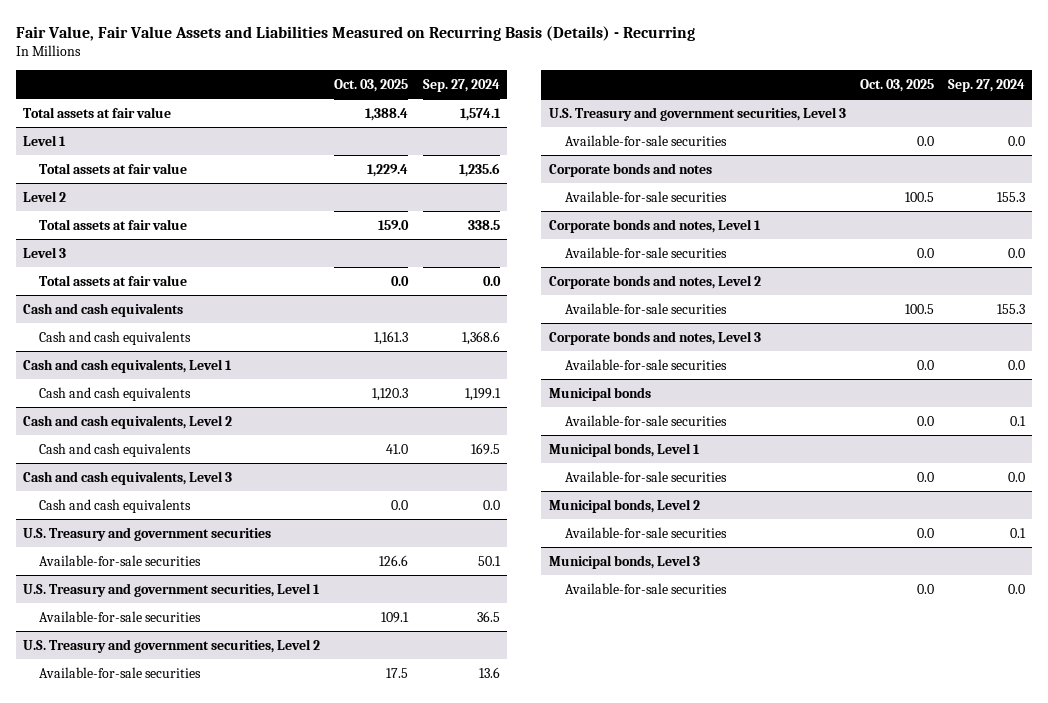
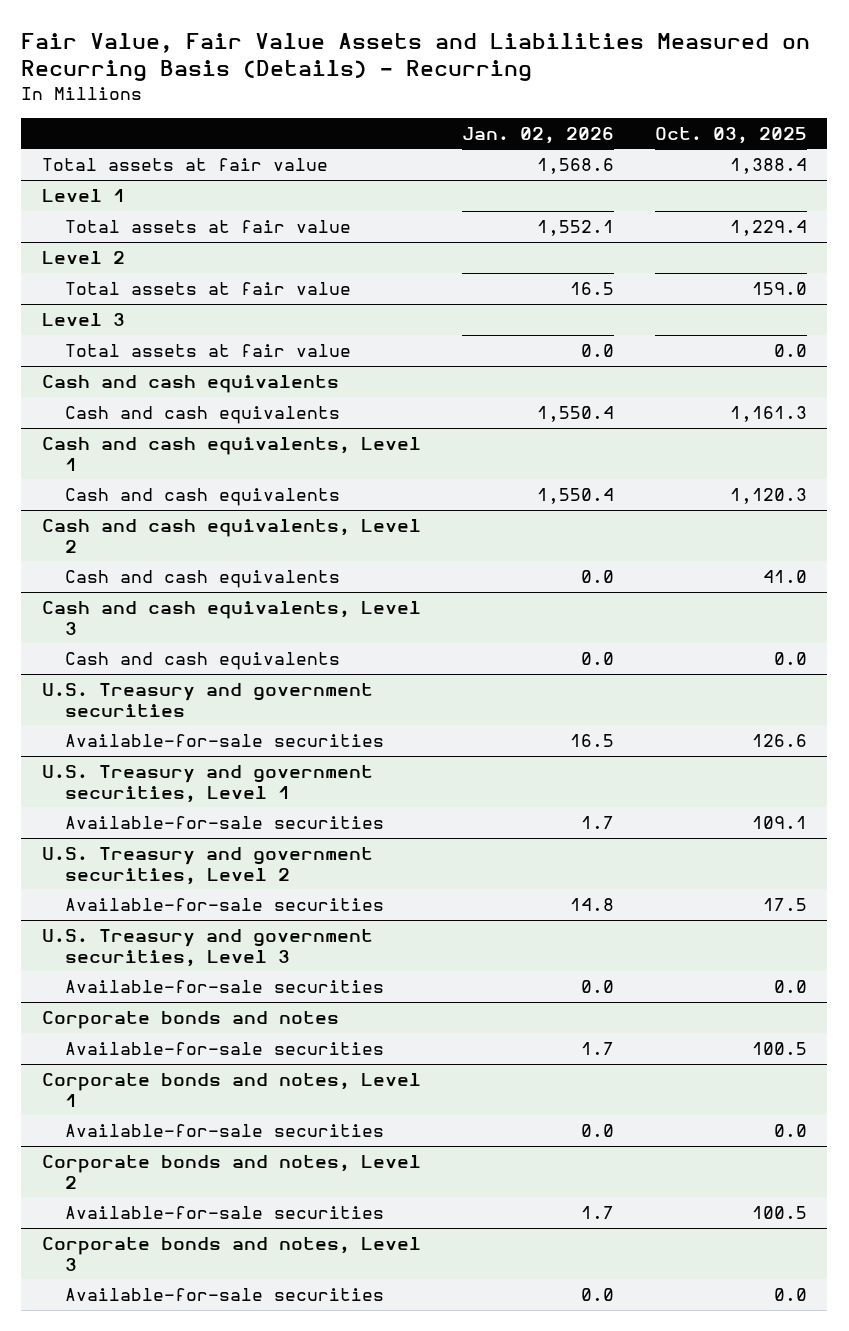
- | Oct. 03, 2025 | Sep. 27, 2024
+ | Jan. 02, 2026 | Oct. 03, 2025
- Municipal bonds
- Available-for-sale securities | 0.0 | 0.1
- Municipal bonds, Level 1
- Available-for-sale securities | 0.0 | 0.0
- Municipal bonds, Level 2
- Available-for-sale securities | 0.0 | 0.1
- Municipal bonds, Level 3
- Available-for-sale securities | 0.0 | 0.0

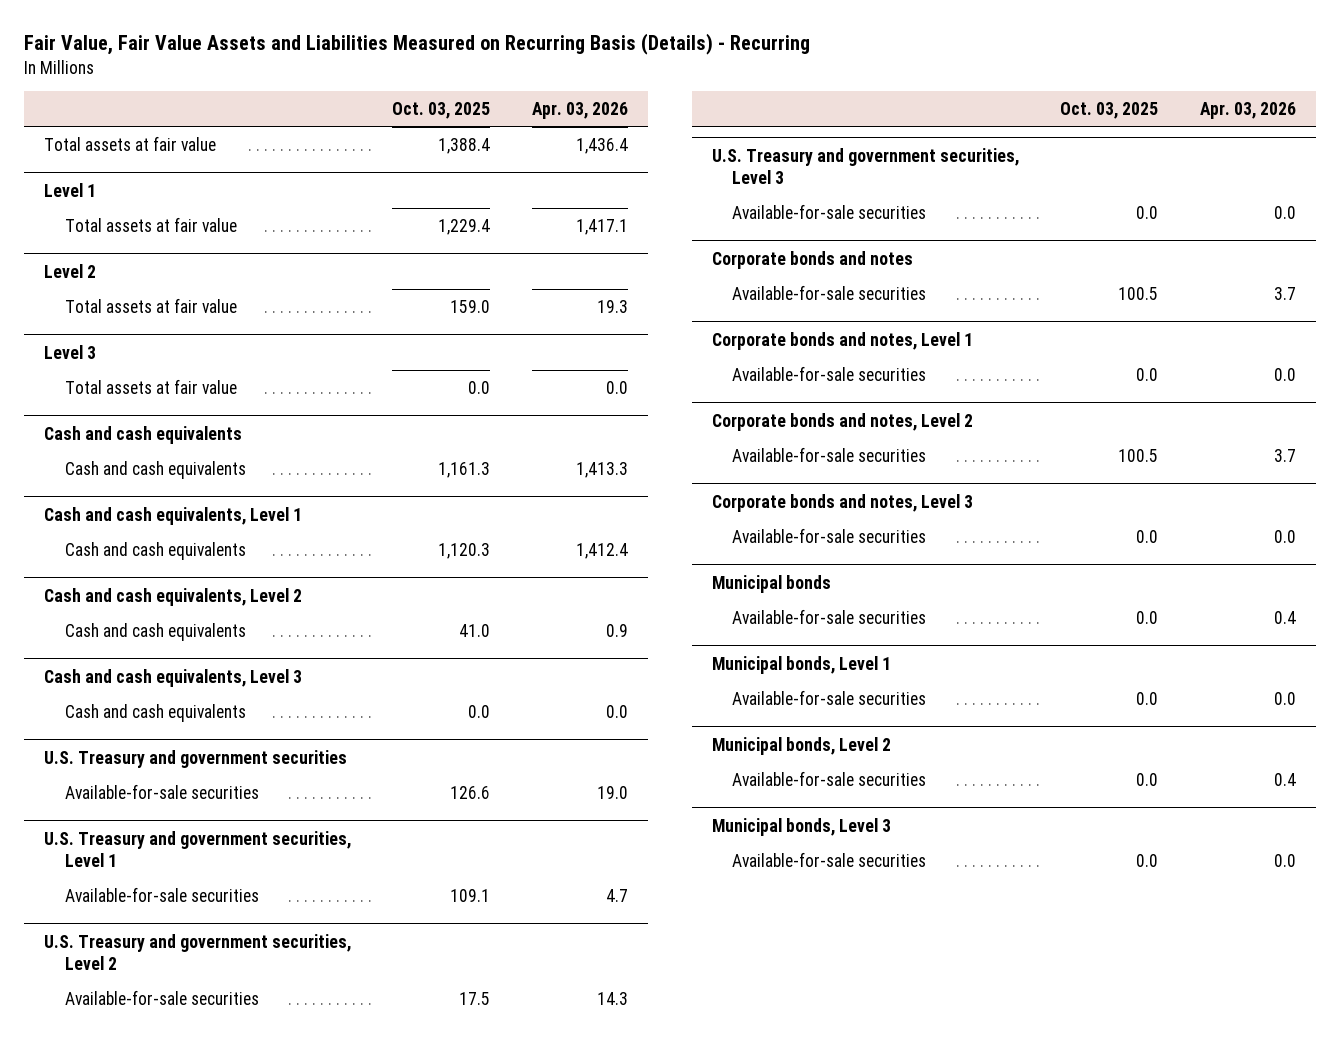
- | Jan. 02, 2026 | Oct. 03, 2025
+ | Oct. 03, 2025 | Apr. 03, 2026
+ Municipal bonds
+ Available-for-sale securities | 0.0 | 0.4
+ Municipal bonds, Level 1
+ Available-for-sale securities | 0.0 | 0.0
+ Municipal bonds, Level 2
+ Available-for-sale securities | 0.0 | 0.4
+ Municipal bonds, Level 3
+ Available-for-sale securities | 0.0 | 0.0

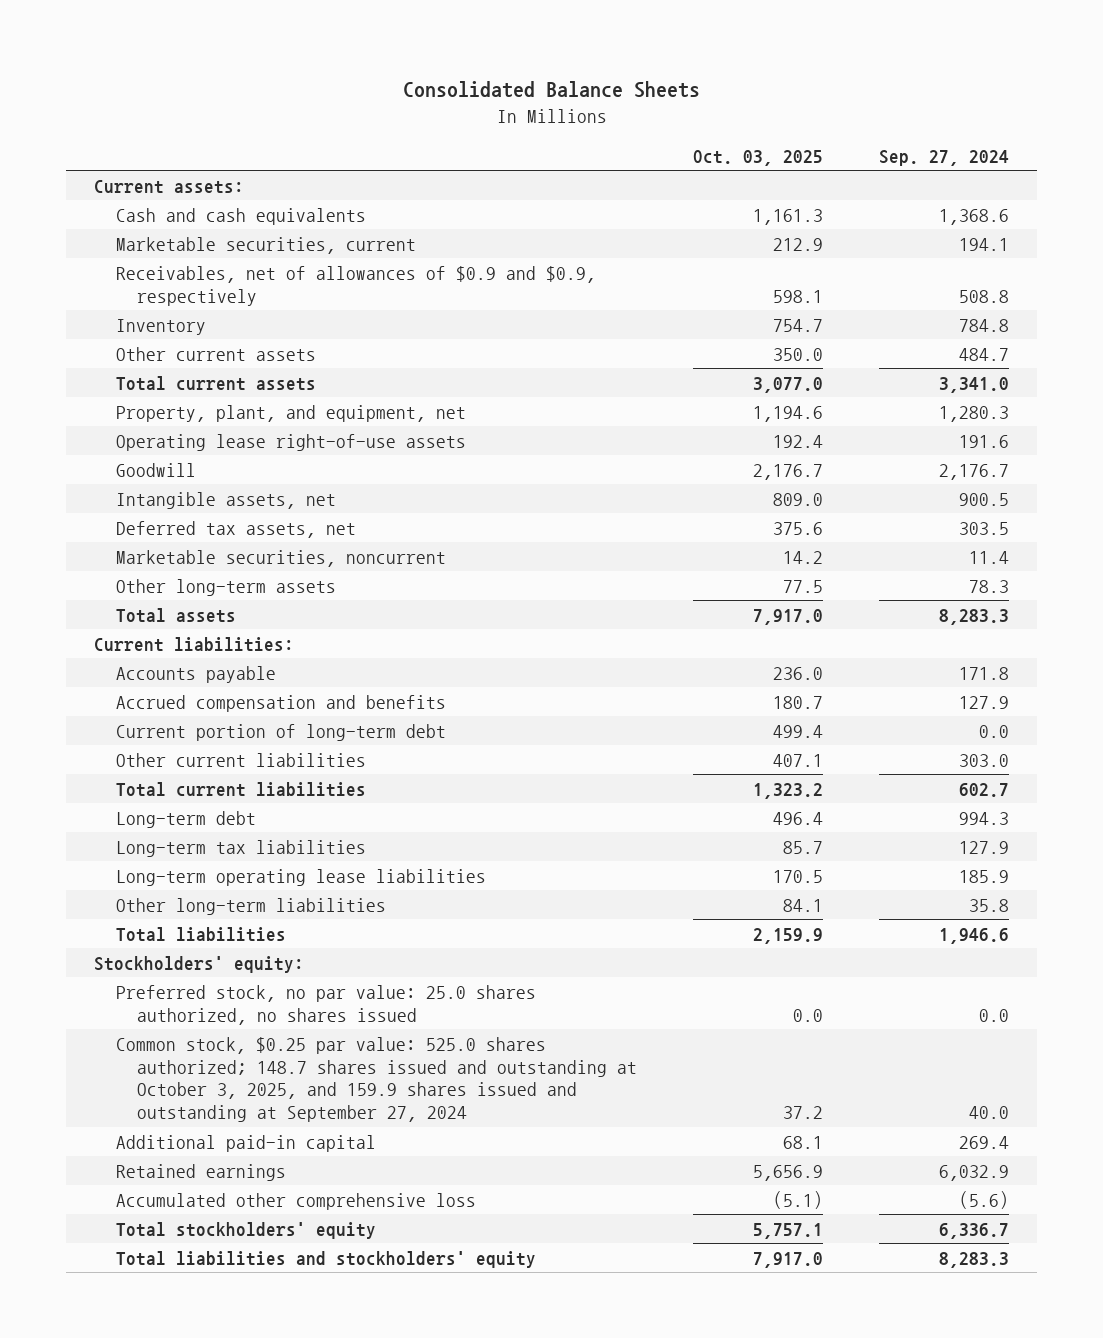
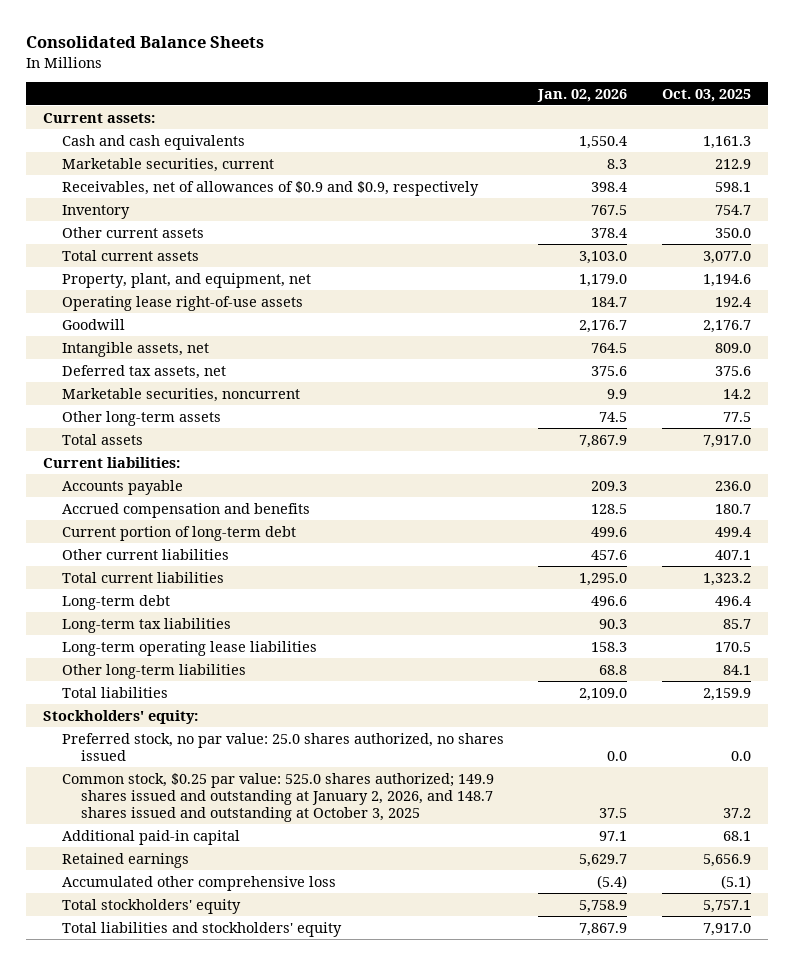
- | Oct. 03, 2025 | Sep. 27, 2024
+ | Jan. 02, 2026 | Oct. 03, 2025
- Common stock, $0.25 par value: 525.0 shares authorized; 148.7 shares issued and outstanding at October 3, 2025, and 159.9 shares issued and outstanding at September 27, 2024 | 37.2 | 40.0
+ Common stock, $0.25 par value: 525.0 shares authorized; 149.9 shares issued and outstanding at January 2, 2026, and 148.7 shares issued and outstanding at October 3, 2025 | 37.5 | 37.2

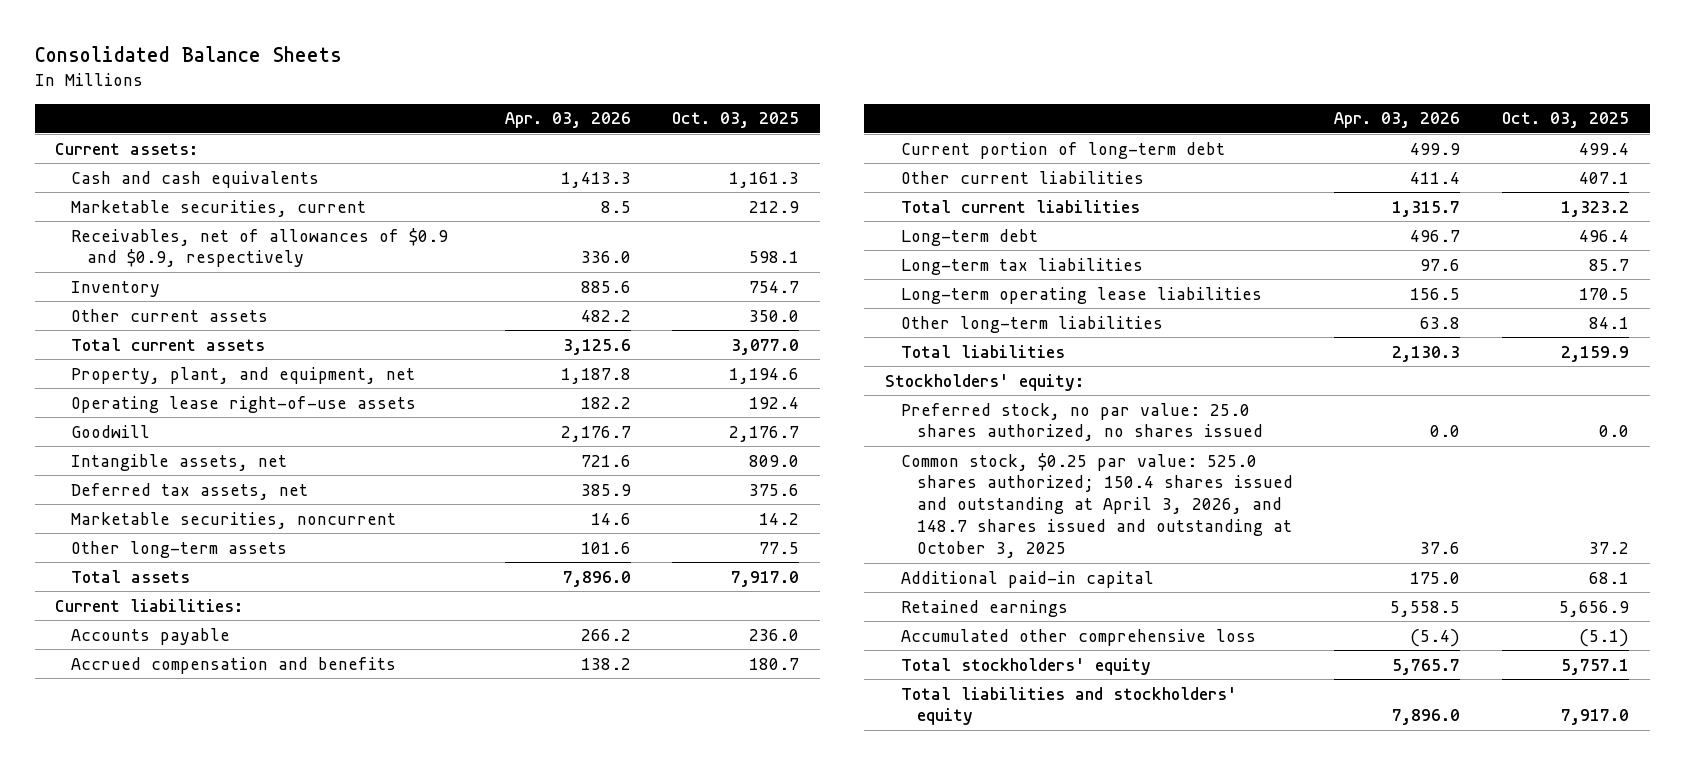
- | Jan. 02, 2026 | Oct. 03, 2025
+ | Apr. 03, 2026 | Oct. 03, 2025
- Common stock, $0.25 par value: 525.0 shares authorized; 149.9 shares issued and outstanding at January 2, 2026, and 148.7 shares issued and outstanding at October 3, 2025 | 37.5 | 37.2
+ Common stock, $0.25 par value: 525.0 shares authorized; 150.4 shares issued and outstanding at April 3, 2026, and 148.7 shares issued and outstanding at October 3, 2025 | 37.6 | 37.2

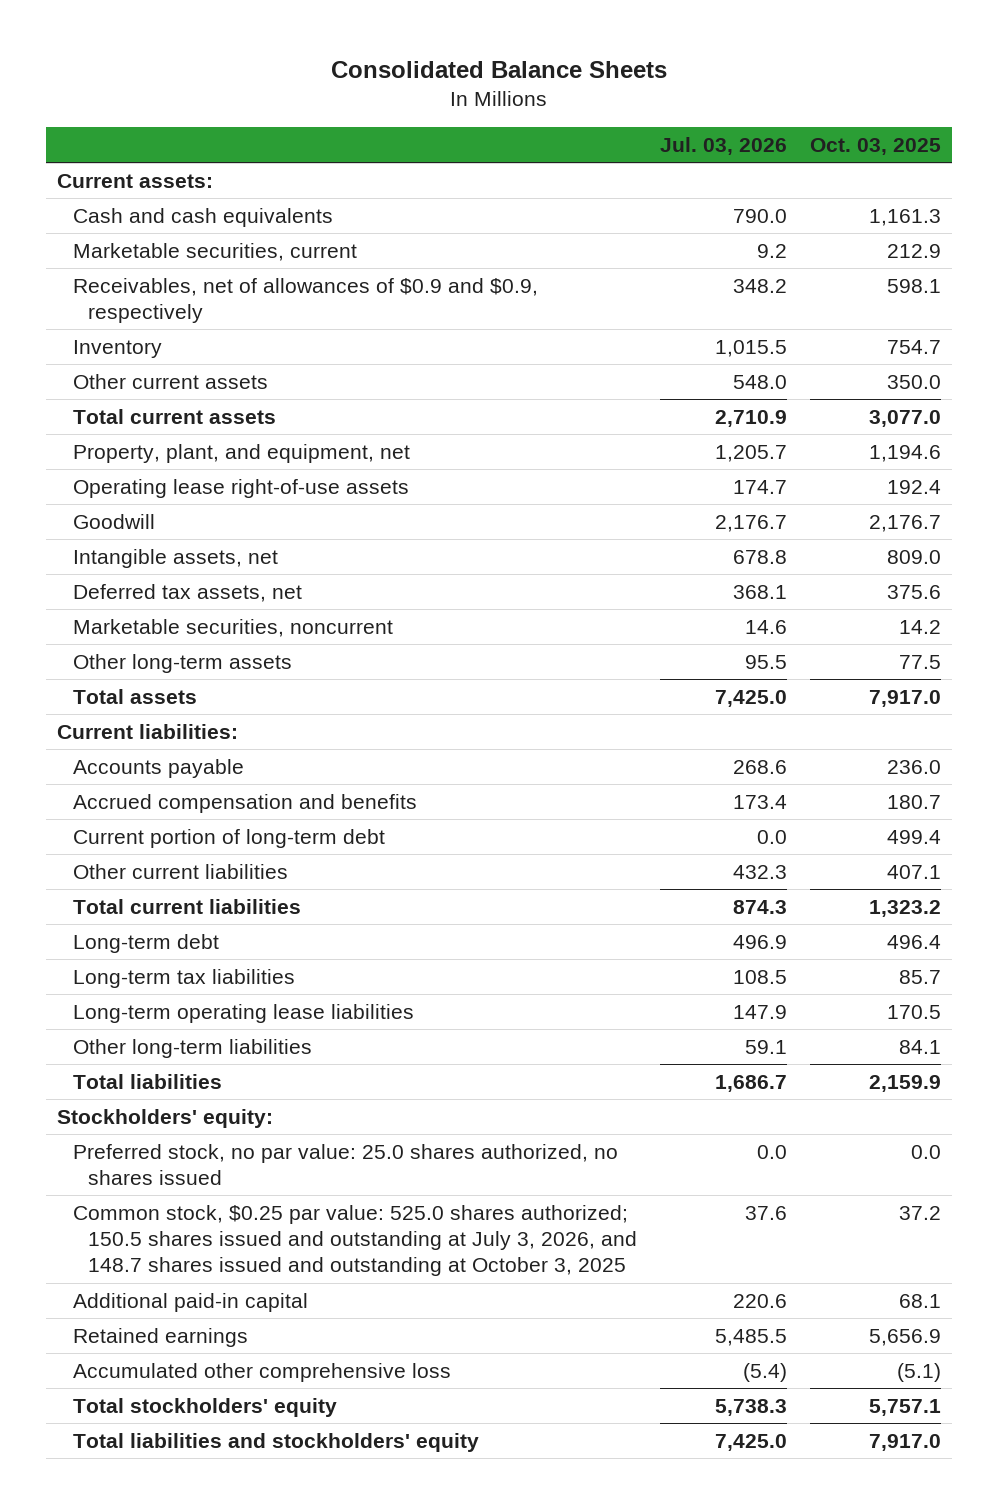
- | Apr. 03, 2026 | Oct. 03, 2025
+ | Jul. 03, 2026 | Oct. 03, 2025
- Common stock, $0.25 par value: 525.0 shares authorized; 150.4 shares issued and outstanding at April 3, 2026, and 148.7 shares issued and outstanding at October 3, 2025 | 37.6 | 37.2
+ Common stock, $0.25 par value: 525.0 shares authorized; 150.5 shares issued and outstanding at July 3, 2026, and 148.7 shares issued and outstanding at October 3, 2025 | 37.6 | 37.2

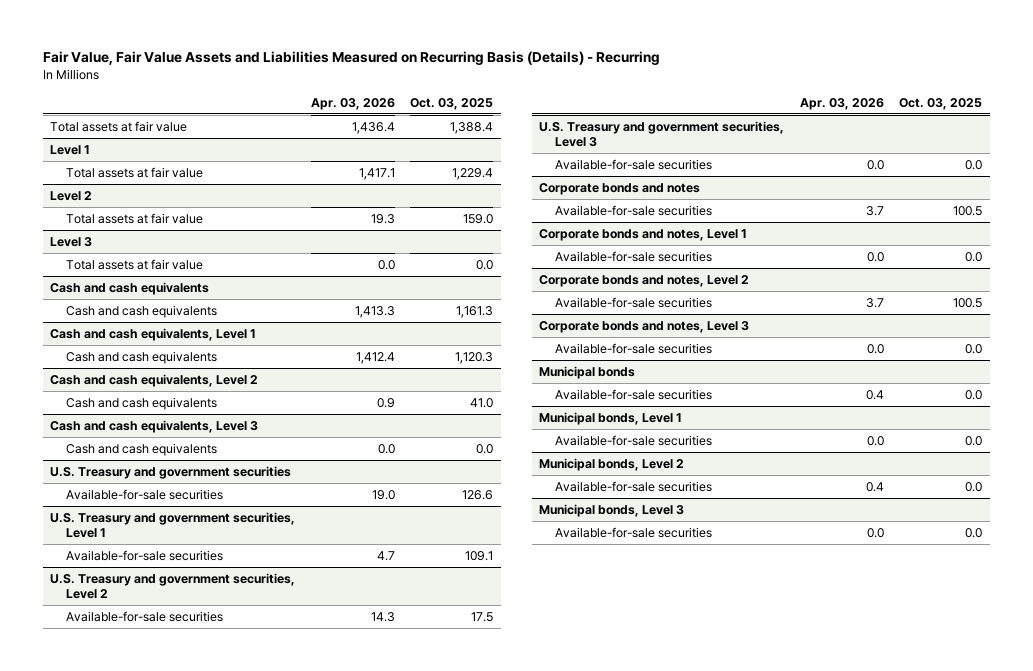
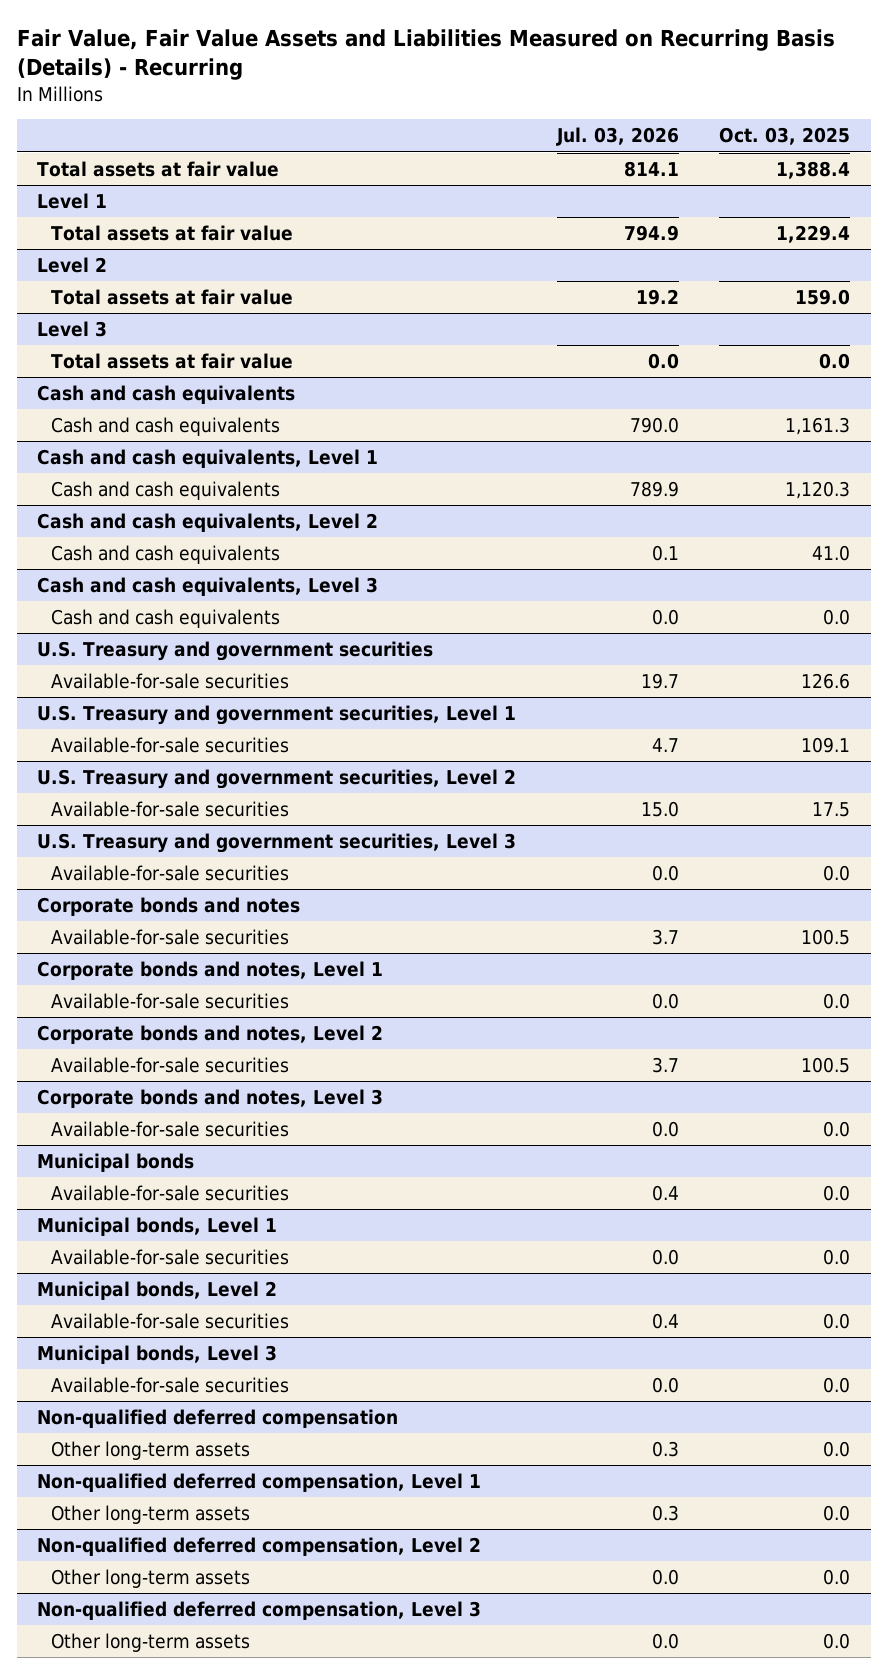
- | Apr. 03, 2026 | Oct. 03, 2025
+ | Jul. 03, 2026 | Oct. 03, 2025
+ Non-qualified deferred compensation
+ Other long-term assets | 0.3 | 0.0
+ Non-qualified deferred compensation, Level 1
+ Other long-term assets | 0.3 | 0.0
+ Non-qualified deferred compensation, Level 2
+ Other long-term assets | 0.0 | 0.0
+ Non-qualified deferred compensation, Level 3
+ Other long-term assets | 0.0 | 0.0

